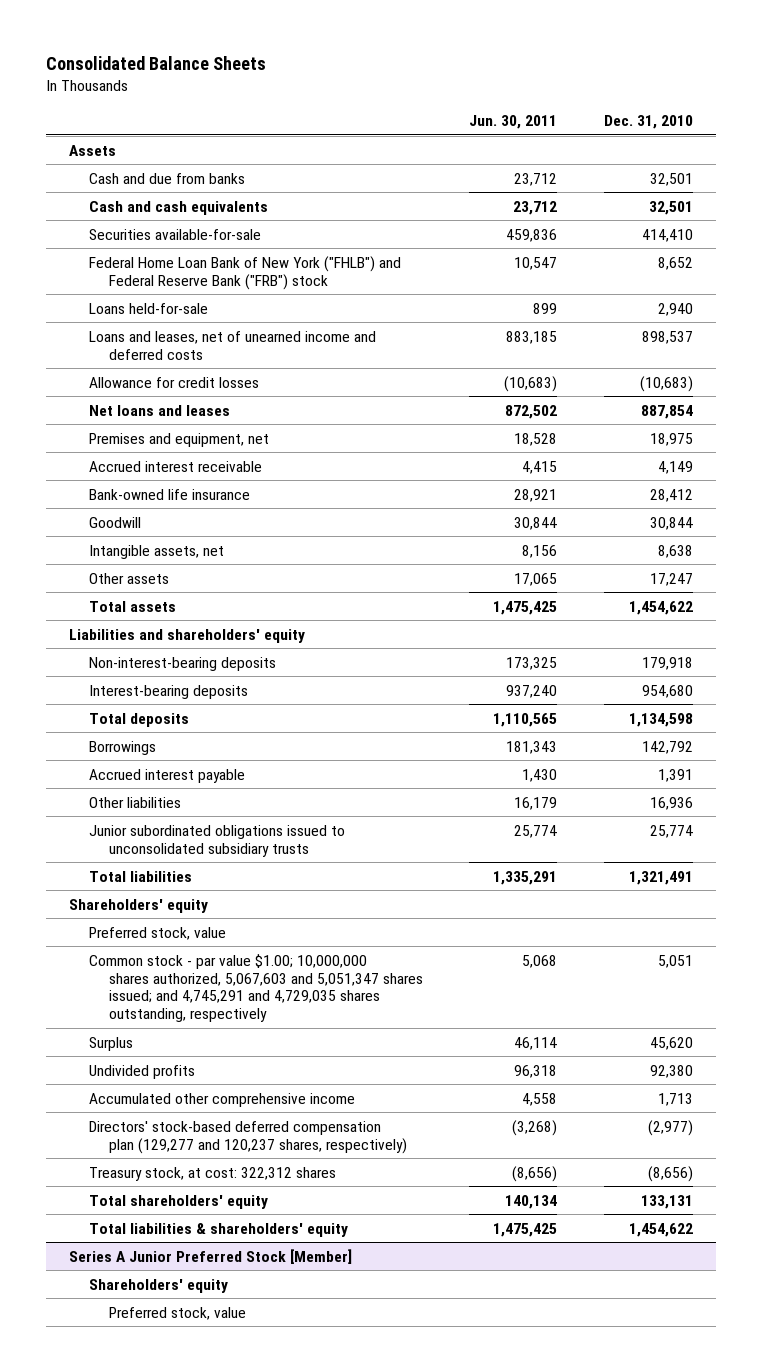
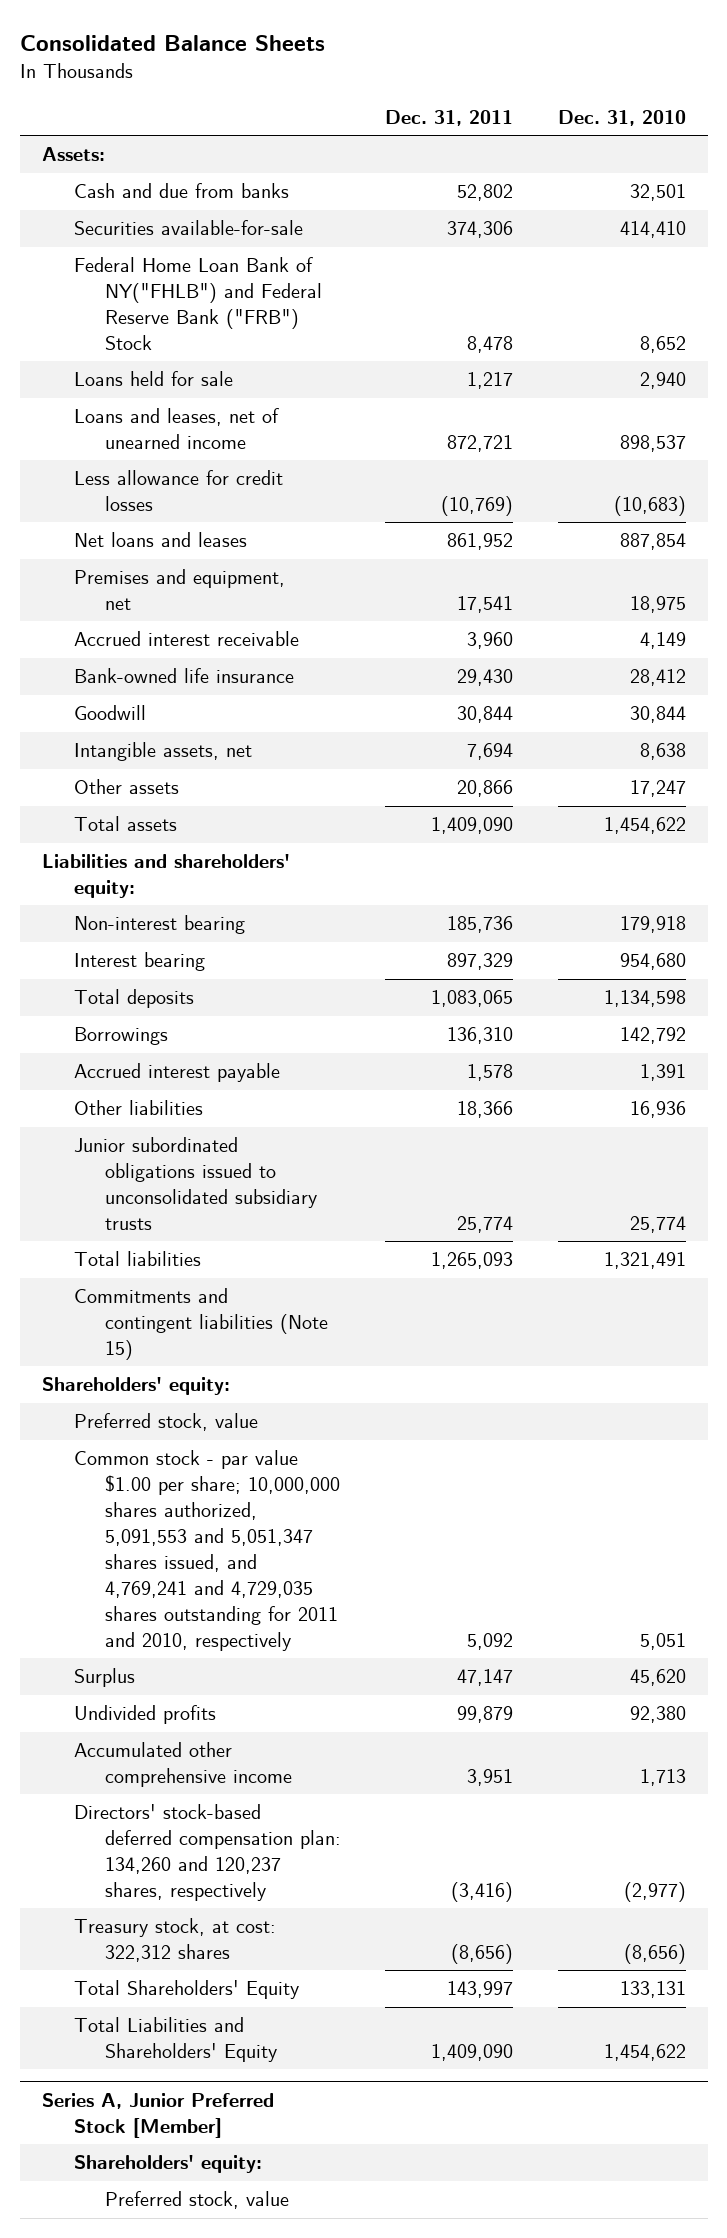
- | Jun. 30, 2011 | Dec. 31, 2010
+ | Dec. 31, 2011 | Dec. 31, 2010
- Assets
+ Assets:
- Cash and cash equivalents | 23,712 | 32,501
- Federal Home Loan Bank of New York ("FHLB") and Federal Reserve Bank ("FRB") stock | 10,547 | 8,652
- Loans held-for-sale | 899 | 2,940
- Loans and leases, net of unearned income and deferred costs | 883,185 | 898,537
- Allowance for credit losses | (10,683) | (10,683)
+ Federal Home Loan Bank of NY("FHLB") and Federal Reserve Bank ("FRB") Stock | 8,478 | 8,652
+ Loans held for sale | 1,217 | 2,940
+ Loans and leases, net of unearned income | 872,721 | 898,537
+ Less allowance for credit losses | (10,769) | (10,683)
- Liabilities and shareholders' equity
- Non-interest-bearing deposits | 173,325 | 179,918
- Interest-bearing deposits | 937,240 | 954,680
+ Liabilities and shareholders' equity:
+ Non-interest bearing | 185,736 | 179,918
+ Interest bearing | 897,329 | 954,680
- Shareholders' equity
+ Commitments and contingent liabilities (Note 15)
+ Shareholders' equity:
- Common stock - par value $1.00; 10,000,000 shares authorized, 5,067,603 and 5,051,347 shares issued; and 4,745,291 and 4,729,035 shares outstanding, respectively | 5,068 | 5,051
+ Common stock - par value $1.00 per share; 10,000,000 shares authorized, 5,091,553 and 5,051,347 shares issued, and 4,769,241 and 4,729,035 shares outstanding for 2011 and 2010, respectively | 5,092 | 5,051
- Directors' stock-based deferred compensation plan (129,277 and 120,237 shares, respectively) | (3,268) | (2,977)
+ Directors' stock-based deferred compensation plan: 134,260 and 120,237 shares, respectively | (3,416) | (2,977)
- Total shareholders' equity | 140,134 | 133,131
- Total liabilities & shareholders' equity | 1,475,425 | 1,454,622
- Series A Junior Preferred Stock [Member]
- Shareholders' equity
+ Total Shareholders' Equity | 143,997 | 133,131
+ Total Liabilities and Shareholders' Equity | 1,409,090 | 1,454,622
+ Series A, Junior Preferred Stock [Member]
+ Shareholders' equity:

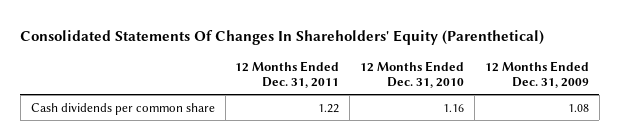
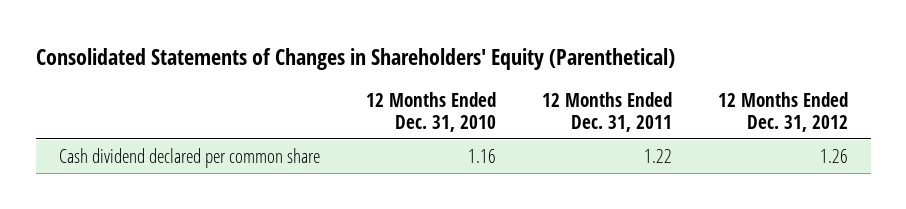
- Consolidated Statements Of Changes In Shareholders' Equity (Parenthetical)
+ Consolidated Statements of Changes in Shareholders' Equity (Parenthetical)
- | 12 Months Ended Dec. 31, 2011 | 12 Months Ended Dec. 31, 2010 | 12 Months Ended Dec. 31, 2009
+ | 12 Months Ended Dec. 31, 2010 | 12 Months Ended Dec. 31, 2011 | 12 Months Ended Dec. 31, 2012
- Cash dividends per common share | 1.22 | 1.16 | 1.08
+ Cash dividend declared per common share | 1.16 | 1.22 | 1.26

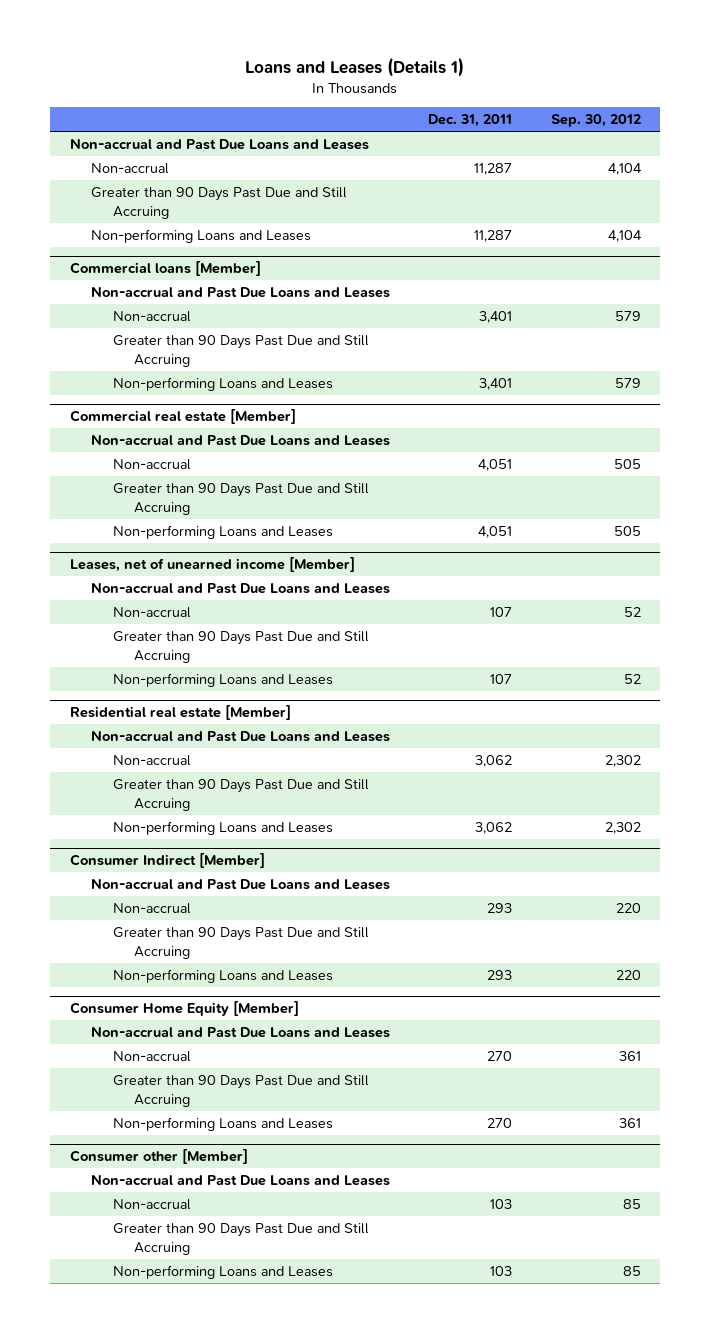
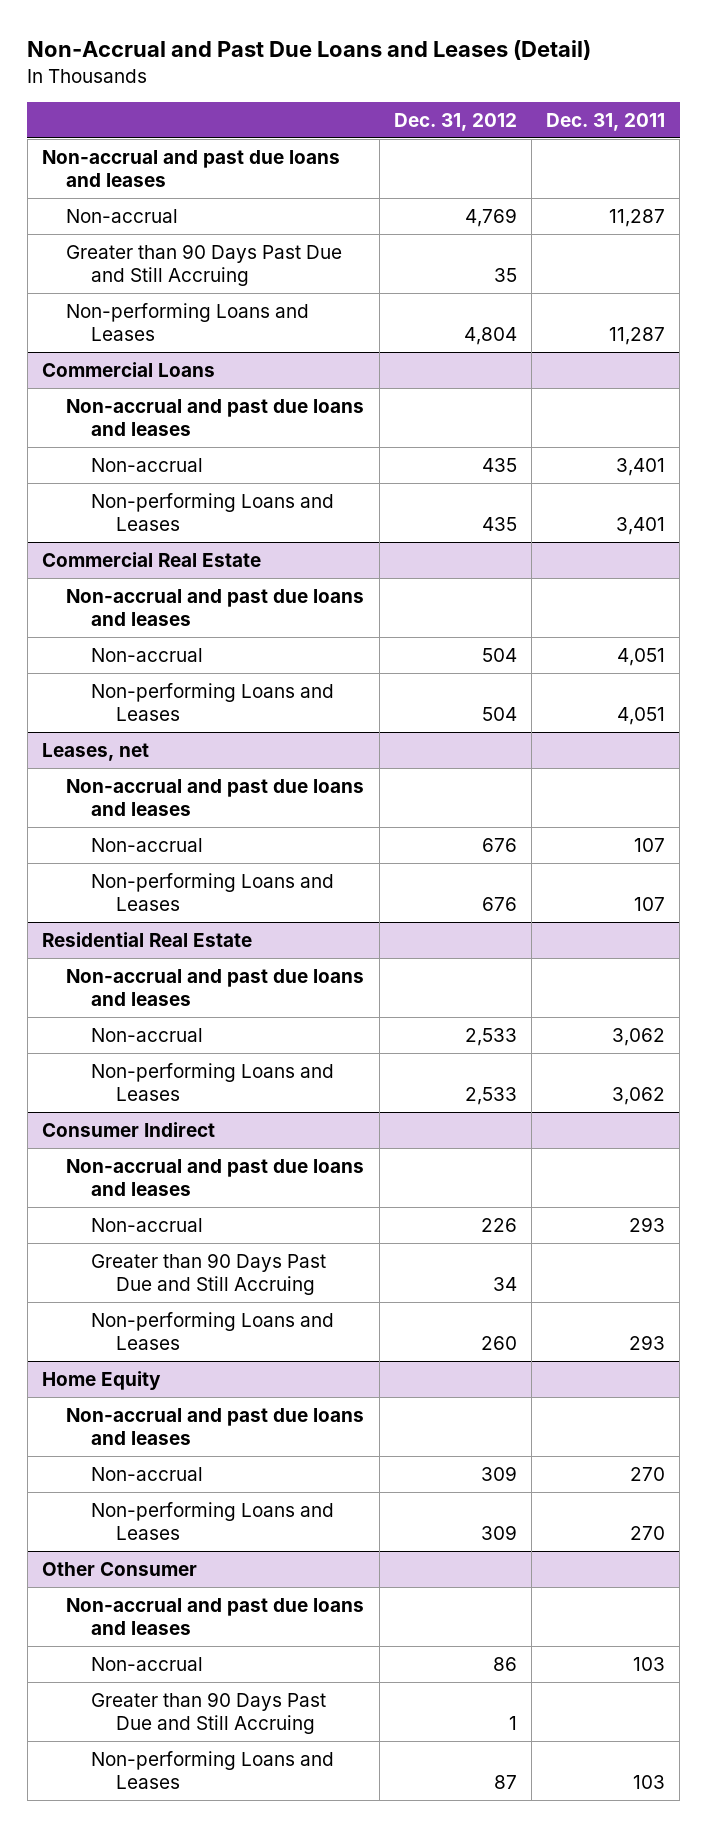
- Loans and Leases (Details 1)
+ Non-Accrual and Past Due Loans and Leases (Detail)
- | Dec. 31, 2011 | Sep. 30, 2012
+ | Dec. 31, 2012 | Dec. 31, 2011
- Non-accrual and Past Due Loans and Leases
+ Non-accrual and past due loans and leases
- Commercial loans [Member]
- Non-accrual and Past Due Loans and Leases
+ Commercial Loans
+ Non-accrual and past due loans and leases
- Greater than 90 Days Past Due and Still Accruing
- Commercial real estate [Member]
- Non-accrual and Past Due Loans and Leases
+ Commercial Real Estate
+ Non-accrual and past due loans and leases
- Greater than 90 Days Past Due and Still Accruing
- Leases, net of unearned income [Member]
- Non-accrual and Past Due Loans and Leases
+ Leases, net
+ Non-accrual and past due loans and leases
- Greater than 90 Days Past Due and Still Accruing
- Residential real estate [Member]
- Non-accrual and Past Due Loans and Leases
+ Residential Real Estate
+ Non-accrual and past due loans and leases
- Greater than 90 Days Past Due and Still Accruing
- Consumer Indirect [Member]
- Non-accrual and Past Due Loans and Leases
+ Consumer Indirect
+ Non-accrual and past due loans and leases
- Consumer Home Equity [Member]
- Non-accrual and Past Due Loans and Leases
+ Home Equity
+ Non-accrual and past due loans and leases
- Greater than 90 Days Past Due and Still Accruing
- Consumer other [Member]
- Non-accrual and Past Due Loans and Leases
+ Other Consumer
+ Non-accrual and past due loans and leases

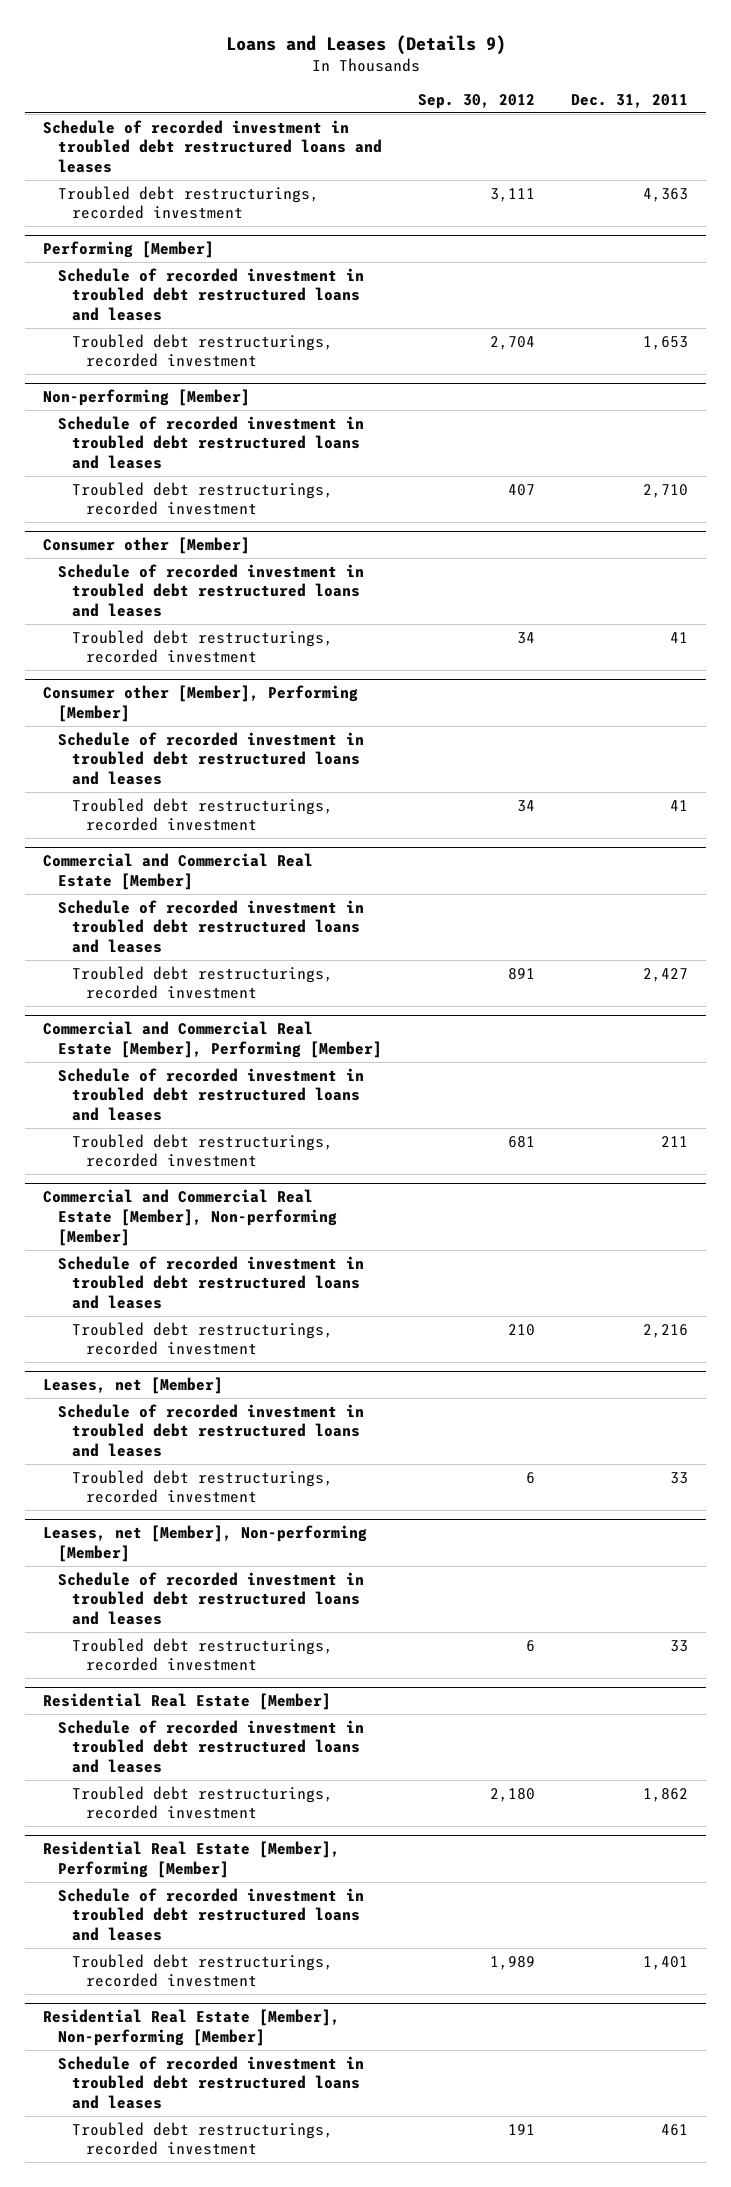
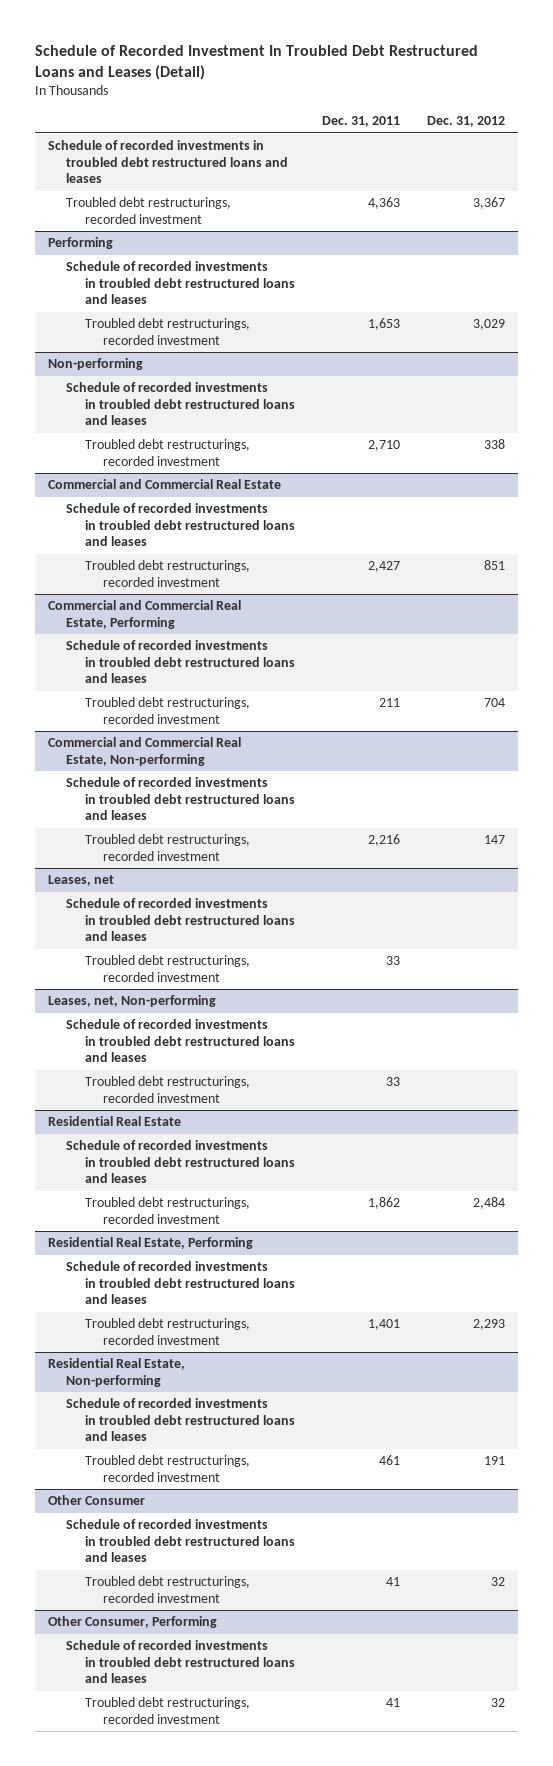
- Loans and Leases (Details 9)
+ Schedule of Recorded Investment In Troubled Debt Restructured Loans and Leases (Detail)
- | Sep. 30, 2012 | Dec. 31, 2011
+ | Dec. 31, 2011 | Dec. 31, 2012
- Schedule of recorded investment in troubled debt restructured loans and leases
+ Schedule of recorded investments in troubled debt restructured loans and leases
- Performing [Member]
- Schedule of recorded investment in troubled debt restructured loans and leases
+ Performing
+ Schedule of recorded investments in troubled debt restructured loans and leases
- Non-performing [Member]
- Schedule of recorded investment in troubled debt restructured loans and leases
+ Non-performing
+ Schedule of recorded investments in troubled debt restructured loans and leases
- Consumer other [Member]
- Schedule of recorded investment in troubled debt restructured loans and leases
- Troubled debt restructurings, recorded investment | 34 | 41
- Consumer other [Member], Performing [Member]
- Schedule of recorded investment in troubled debt restructured loans and leases
- Troubled debt restructurings, recorded investment | 34 | 41
- Commercial and Commercial Real Estate [Member]
- Schedule of recorded investment in troubled debt restructured loans and leases
+ Commercial and Commercial Real Estate
+ Schedule of recorded investments in troubled debt restructured loans and leases
- Commercial and Commercial Real Estate [Member], Performing [Member]
- Schedule of recorded investment in troubled debt restructured loans and leases
+ Commercial and Commercial Real Estate, Performing
+ Schedule of recorded investments in troubled debt restructured loans and leases
- Commercial and Commercial Real Estate [Member], Non-performing [Member]
- Schedule of recorded investment in troubled debt restructured loans and leases
+ Commercial and Commercial Real Estate, Non-performing
+ Schedule of recorded investments in troubled debt restructured loans and leases
- Leases, net [Member]
- Schedule of recorded investment in troubled debt restructured loans and leases
+ Leases, net
+ Schedule of recorded investments in troubled debt restructured loans and leases
- Leases, net [Member], Non-performing [Member]
- Schedule of recorded investment in troubled debt restructured loans and leases
+ Leases, net, Non-performing
+ Schedule of recorded investments in troubled debt restructured loans and leases
- Residential Real Estate [Member]
- Schedule of recorded investment in troubled debt restructured loans and leases
+ Residential Real Estate
+ Schedule of recorded investments in troubled debt restructured loans and leases
- Residential Real Estate [Member], Performing [Member]
- Schedule of recorded investment in troubled debt restructured loans and leases
+ Residential Real Estate, Performing
+ Schedule of recorded investments in troubled debt restructured loans and leases
- Residential Real Estate [Member], Non-performing [Member]
- Schedule of recorded investment in troubled debt restructured loans and leases
+ Residential Real Estate, Non-performing
+ Schedule of recorded investments in troubled debt restructured loans and leases
+ Other Consumer
+ Schedule of recorded investments in troubled debt restructured loans and leases
+ Troubled debt restructurings, recorded investment | 41 | 32
+ Other Consumer, Performing
+ Schedule of recorded investments in troubled debt restructured loans and leases
+ Troubled debt restructurings, recorded investment | 41 | 32

